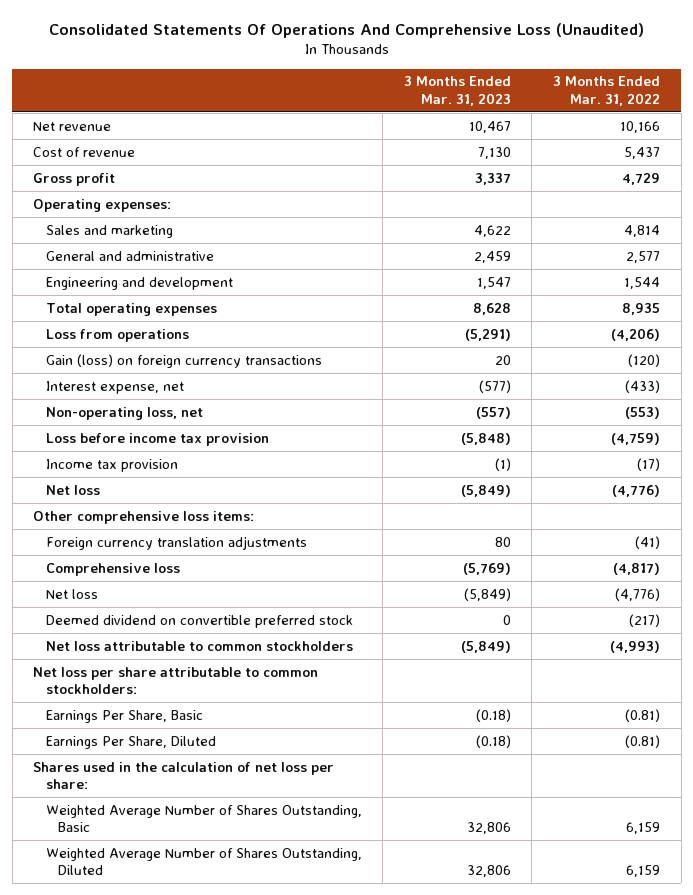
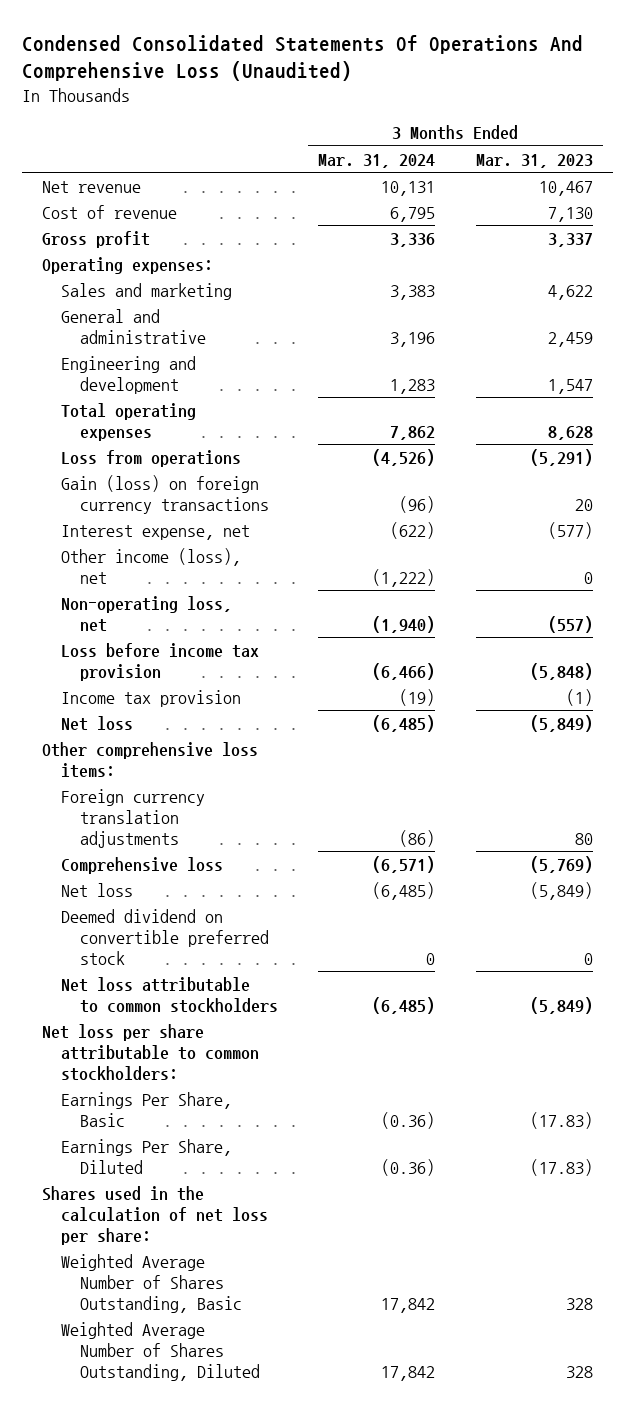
- Consolidated Statements Of Operations And Comprehensive Loss (Unaudited)
+ Condensed Consolidated Statements Of Operations And Comprehensive Loss (Unaudited)
- | 3 Months Ended Mar. 31, 2023 | 3 Months Ended Mar. 31, 2022
+ | 3 Months Ended Mar. 31, 2024 | 3 Months Ended Mar. 31, 2023
+ Other income (loss), net | (1,222) | 0
- Earnings Per Share, Basic | (0.18) | (0.81)
- Earnings Per Share, Diluted | (0.18) | (0.81)
+ Earnings Per Share, Basic | (0.36) | (17.83)
+ Earnings Per Share, Diluted | (0.36) | (17.83)
- Weighted Average Number of Shares Outstanding, Basic | 32,806 | 6,159
- Weighted Average Number of Shares Outstanding, Diluted | 32,806 | 6,159
+ Weighted Average Number of Shares Outstanding, Basic | 17,842 | 328
+ Weighted Average Number of Shares Outstanding, Diluted | 17,842 | 328

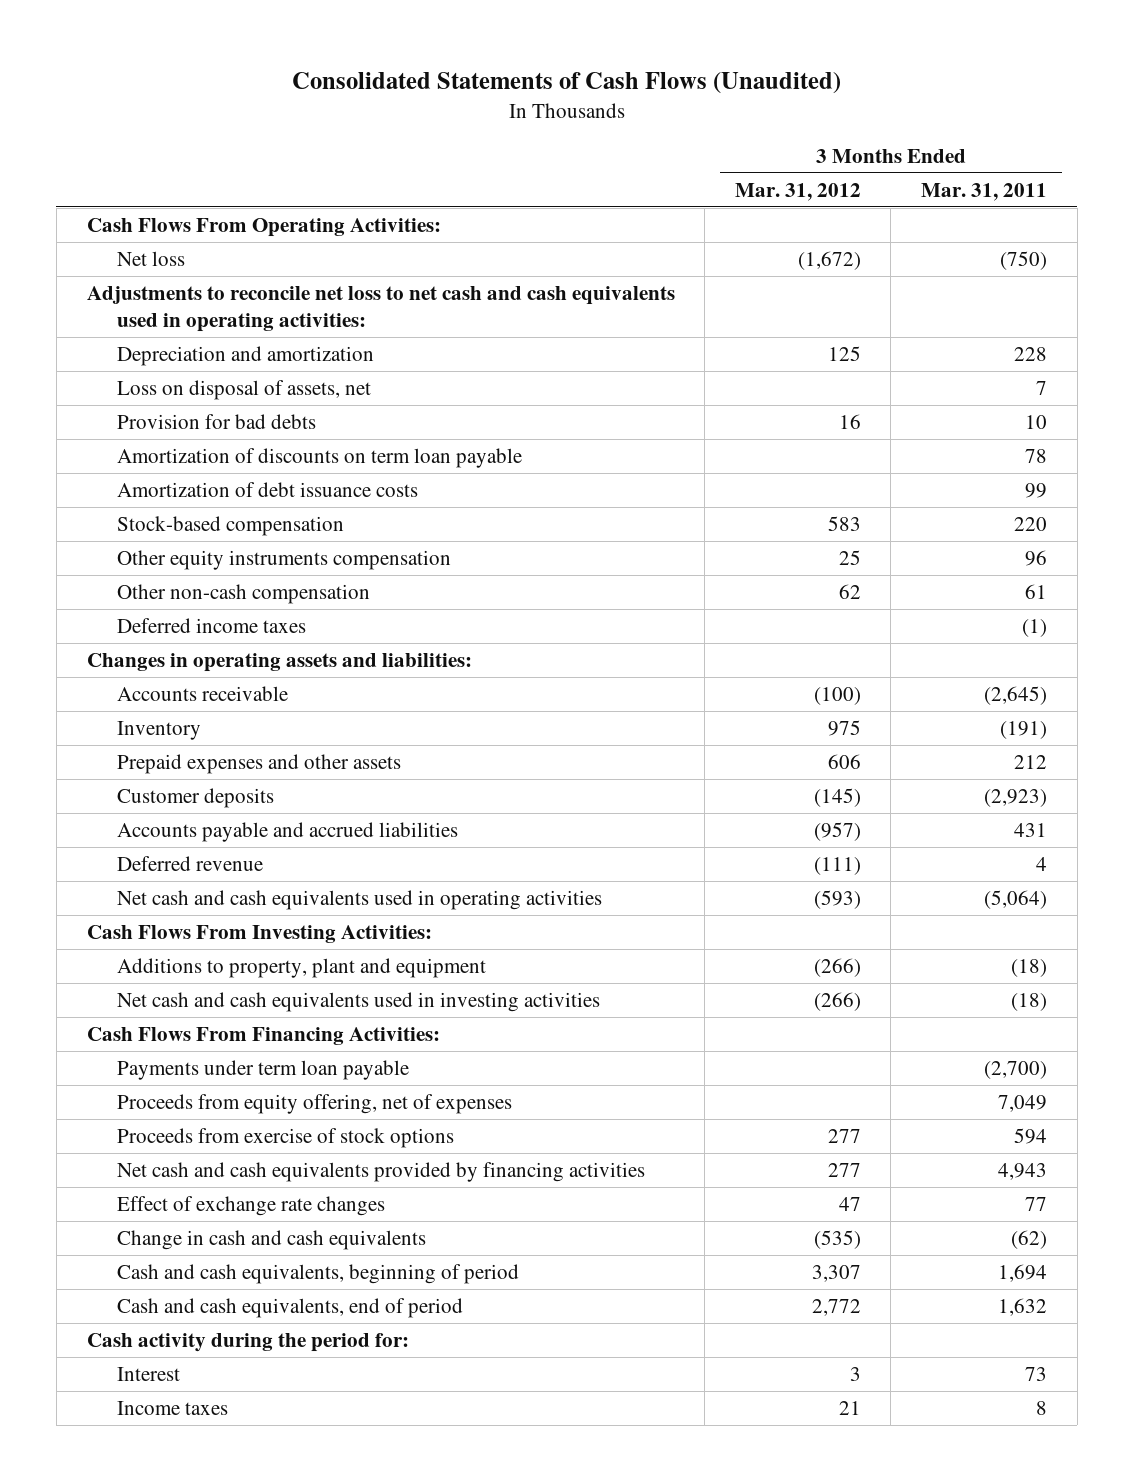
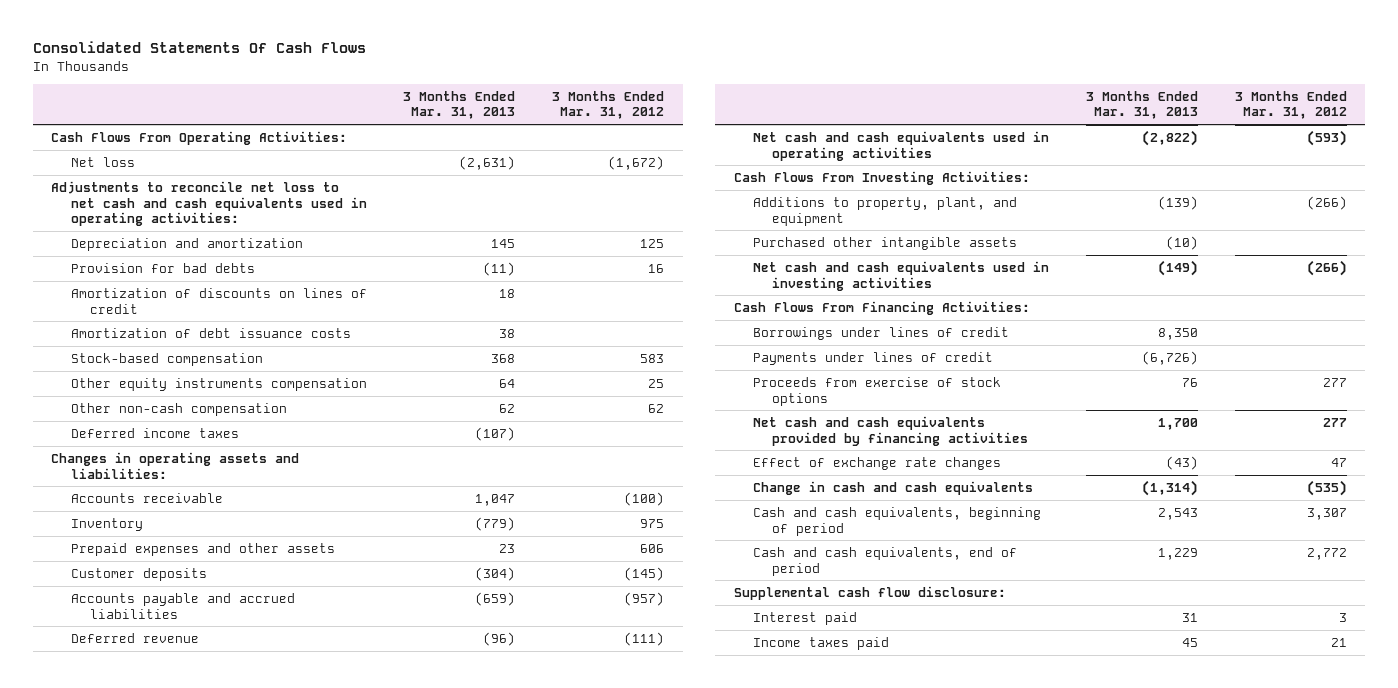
- Consolidated Statements of Cash Flows (Unaudited)
+ Consolidated Statements Of Cash Flows
- | 3 Months Ended Mar. 31, 2012 | 3 Months Ended Mar. 31, 2011
+ | 3 Months Ended Mar. 31, 2013 | 3 Months Ended Mar. 31, 2012
- Loss on disposal of assets, net | | 7
- Amortization of discounts on term loan payable | | 78
+ Amortization of discounts on lines of credit | 18 |
- Additions to property, plant and equipment | (266) | (18)
+ Additions to property, plant, and equipment | (139) | (266)
+ Purchased other intangible assets | (10) |
- Payments under term loan payable | | (2,700)
- Proceeds from equity offering, net of expenses | | 7,049
+ Borrowings under lines of credit | 8,350 |
+ Payments under lines of credit | (6,726) |
- Cash activity during the period for:
- Interest | 3 | 73
- Income taxes | 21 | 8
+ Supplemental cash flow disclosure:
+ Interest paid | 31 | 3
+ Income taxes paid | 45 | 21

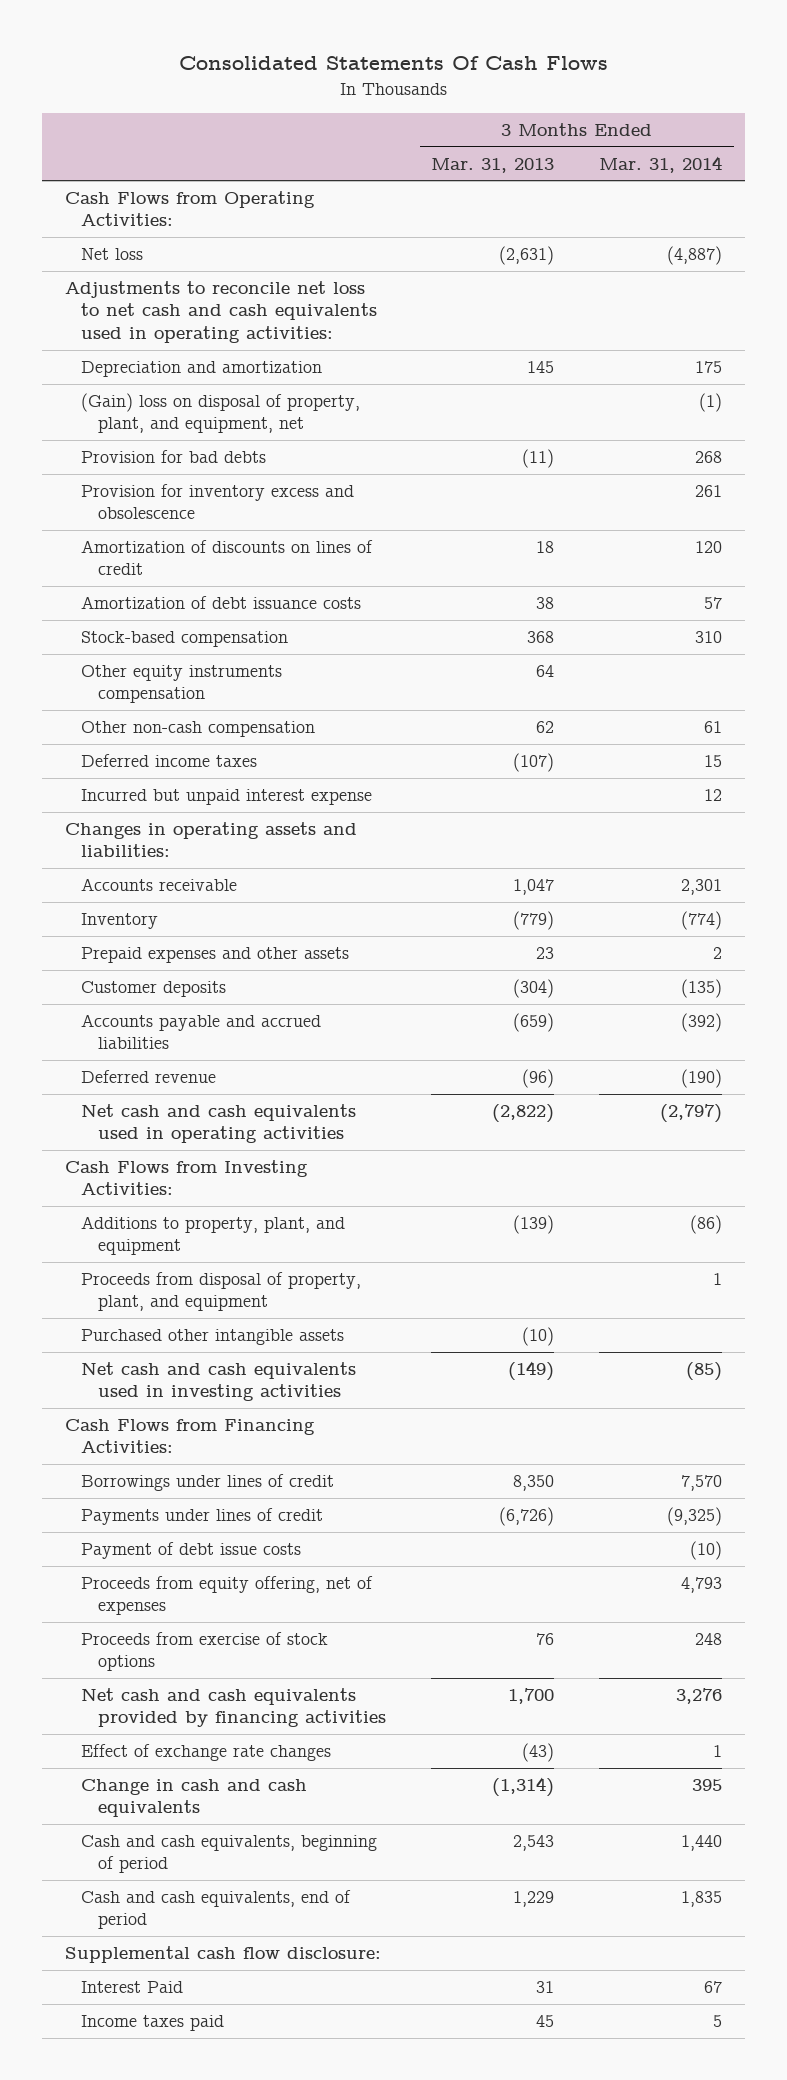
- | 3 Months Ended Mar. 31, 2013 | 3 Months Ended Mar. 31, 2012
+ | 3 Months Ended Mar. 31, 2013 | 3 Months Ended Mar. 31, 2014
- Cash Flows From Operating Activities:
+ Cash Flows from Operating Activities:
+ (Gain) loss on disposal of property, plant, and equipment, net | | (1)
+ Provision for inventory excess and obsolescence | | 261
+ Incurred but unpaid interest expense | | 12
- Cash Flows From Investing Activities:
+ Cash Flows from Investing Activities:
+ Proceeds from disposal of property, plant, and equipment | | 1
- Cash Flows From Financing Activities:
+ Cash Flows from Financing Activities:
+ Payment of debt issue costs | | (10)
+ Proceeds from equity offering, net of expenses | | 4,793
- Interest paid | 31 | 3
+ Interest Paid | 31 | 67

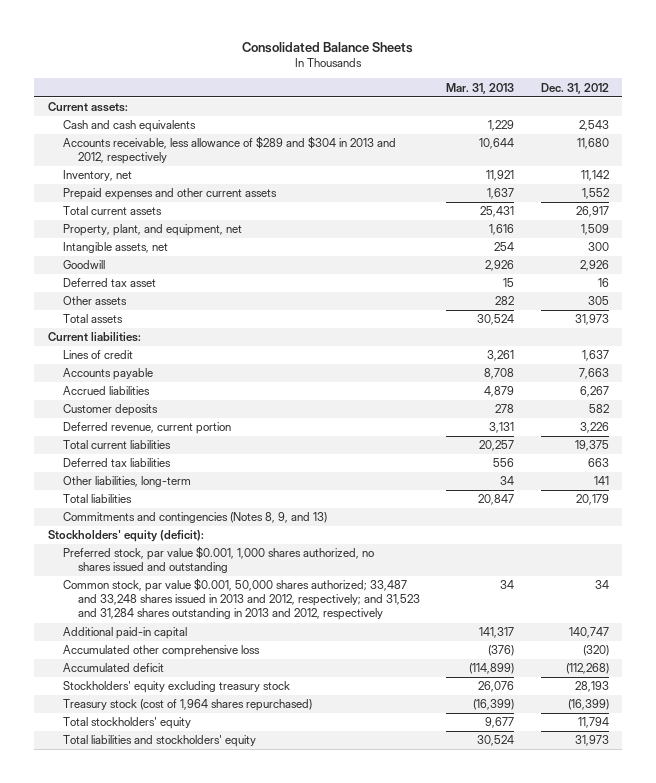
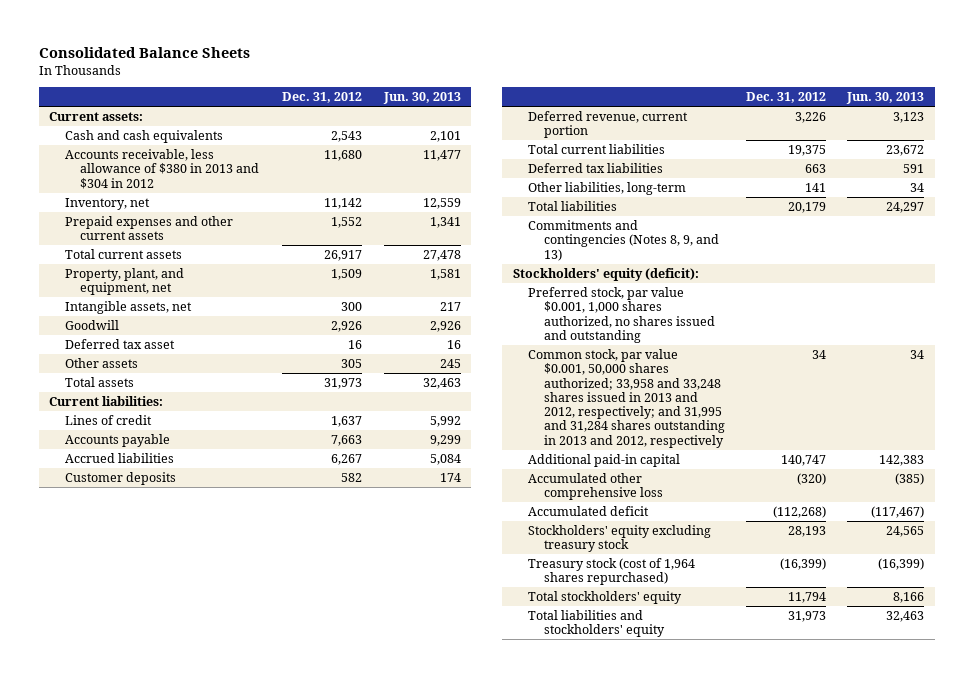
- | Mar. 31, 2013 | Dec. 31, 2012
+ | Dec. 31, 2012 | Jun. 30, 2013
- Accounts receivable, less allowance of $289 and $304 in 2013 and 2012, respectively | 10,644 | 11,680
+ Accounts receivable, less allowance of $380 in 2013 and $304 in 2012 | 11,680 | 11,477
- Common stock, par value $0.001, 50,000 shares authorized; 33,487 and 33,248 shares issued in 2013 and 2012, respectively; and 31,523 and 31,284 shares outstanding in 2013 and 2012, respectively | 34 | 34
+ Common stock, par value $0.001, 50,000 shares authorized; 33,958 and 33,248 shares issued in 2013 and 2012, respectively; and 31,995 and 31,284 shares outstanding in 2013 and 2012, respectively | 34 | 34

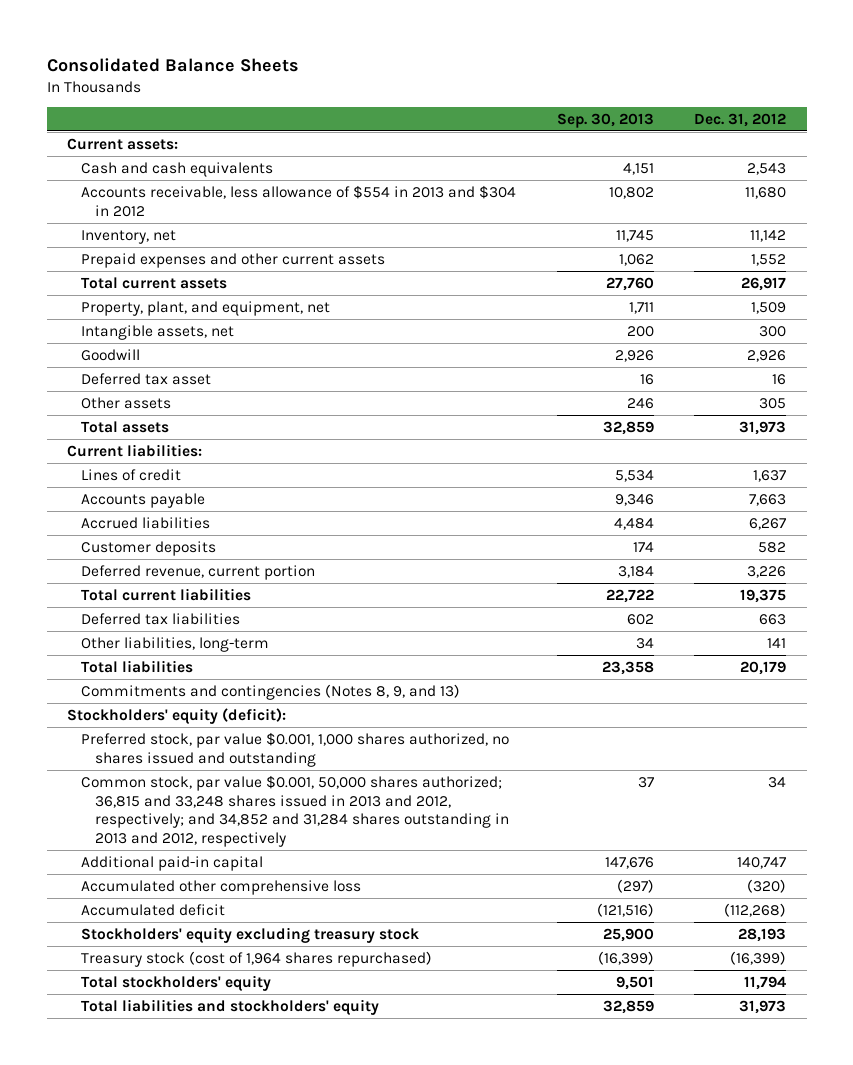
- | Dec. 31, 2012 | Jun. 30, 2013
+ | Sep. 30, 2013 | Dec. 31, 2012
- Accounts receivable, less allowance of $380 in 2013 and $304 in 2012 | 11,680 | 11,477
+ Accounts receivable, less allowance of $554 in 2013 and $304 in 2012 | 10,802 | 11,680
- Common stock, par value $0.001, 50,000 shares authorized; 33,958 and 33,248 shares issued in 2013 and 2012, respectively; and 31,995 and 31,284 shares outstanding in 2013 and 2012, respectively | 34 | 34
+ Common stock, par value $0.001, 50,000 shares authorized; 36,815 and 33,248 shares issued in 2013 and 2012, respectively; and 34,852 and 31,284 shares outstanding in 2013 and 2012, respectively | 37 | 34

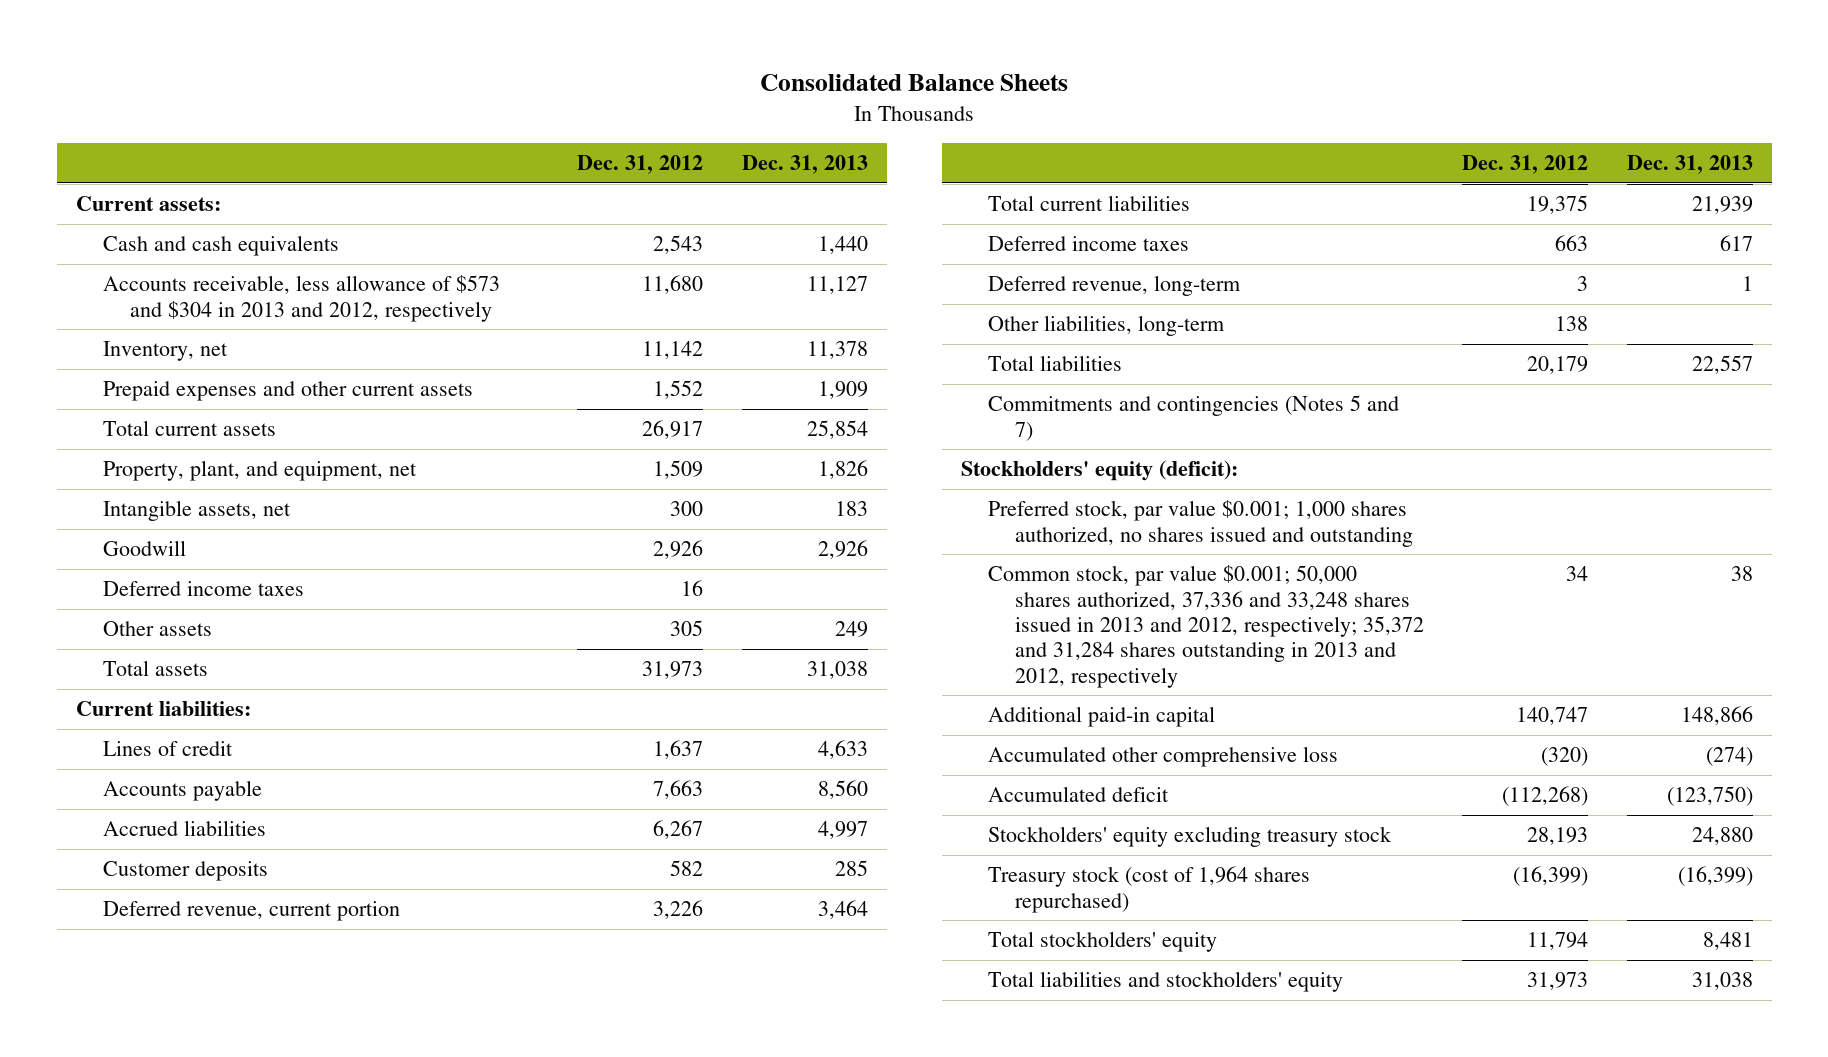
- | Sep. 30, 2013 | Dec. 31, 2012
+ | Dec. 31, 2012 | Dec. 31, 2013
- Accounts receivable, less allowance of $554 in 2013 and $304 in 2012 | 10,802 | 11,680
+ Accounts receivable, less allowance of $573 and $304 in 2013 and 2012, respectively | 11,680 | 11,127
- Deferred tax asset | 16 | 16
+ Deferred income taxes | 16 |
- Deferred tax liabilities | 602 | 663
- Other liabilities, long-term | 34 | 141
+ Deferred income taxes | 663 | 617
+ Deferred revenue, long-term | 3 | 1
+ Other liabilities, long-term | 138 |
- Commitments and contingencies (Notes 8, 9, and 13)
+ Commitments and contingencies (Notes 5 and 7)
- Preferred stock, par value $0.001, 1,000 shares authorized, no shares issued and outstanding
- Common stock, par value $0.001, 50,000 shares authorized; 36,815 and 33,248 shares issued in 2013 and 2012, respectively; and 34,852 and 31,284 shares outstanding in 2013 and 2012, respectively | 37 | 34
+ Preferred stock, par value $0.001; 1,000 shares authorized, no shares issued and outstanding
+ Common stock, par value $0.001; 50,000 shares authorized, 37,336 and 33,248 shares issued in 2013 and 2012, respectively; 35,372 and 31,284 shares outstanding in 2013 and 2012, respectively | 34 | 38

